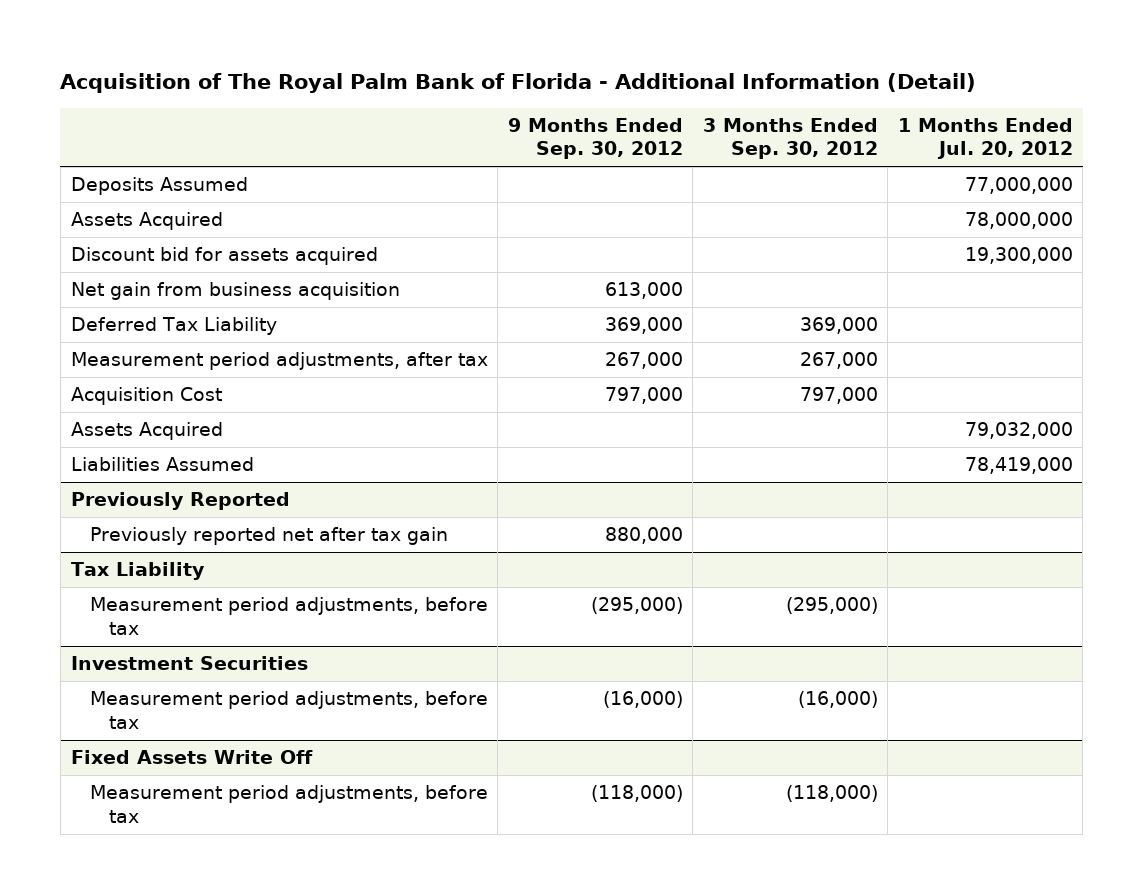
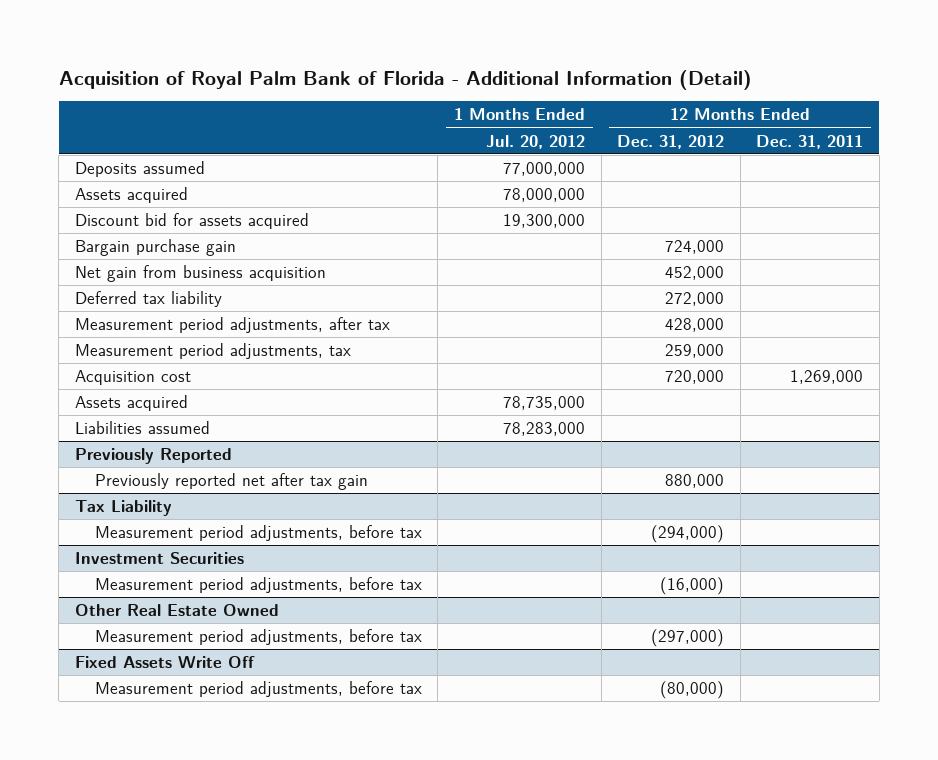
- Acquisition of The Royal Palm Bank of Florida - Additional Information (Detail)
+ Acquisition of Royal Palm Bank of Florida - Additional Information (Detail)
- | 9 Months Ended Sep. 30, 2012 | 3 Months Ended Sep. 30, 2012 | 1 Months Ended Jul. 20, 2012
+ | 1 Months Ended Jul. 20, 2012 | 12 Months Ended Dec. 31, 2012 | 12 Months Ended Dec. 31, 2011
- Deposits Assumed | | | 77,000,000
- Assets Acquired | | | 78,000,000
+ Deposits assumed | 77,000,000 | |
+ Assets acquired | 78,000,000 | |
+ Bargain purchase gain | | 724,000 |
- Deferred Tax Liability | 369,000 | 369,000 |
+ Deferred tax liability | | 272,000 |
- Acquisition Cost | 797,000 | 797,000 |
- Assets Acquired | | | 79,032,000
- Liabilities Assumed | | | 78,419,000
+ Measurement period adjustments, tax | | 259,000 |
+ Acquisition cost | | 720,000 | 1,269,000
+ Assets acquired | 78,735,000 | |
+ Liabilities assumed | 78,283,000 | |
+ Other Real Estate Owned
+ Measurement period adjustments, before tax | | (297,000) |

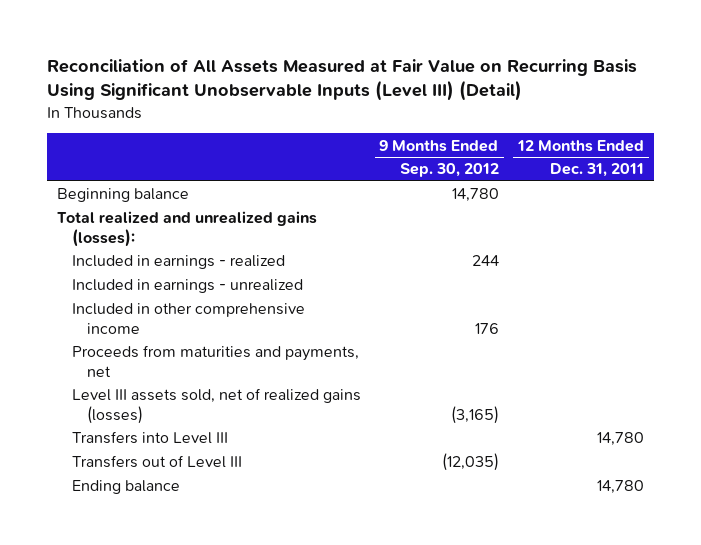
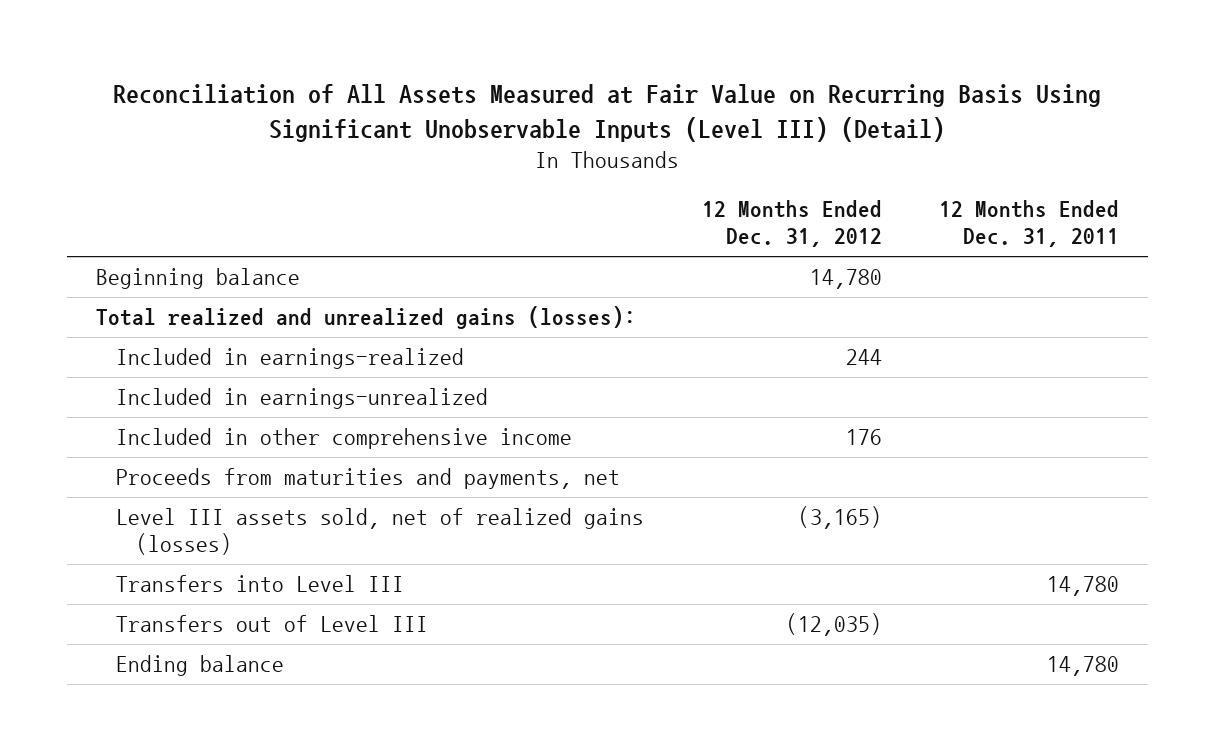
- | 9 Months Ended Sep. 30, 2012 | 12 Months Ended Dec. 31, 2011
+ | 12 Months Ended Dec. 31, 2012 | 12 Months Ended Dec. 31, 2011
- Included in earnings - realized | 244 |
- Included in earnings - unrealized
+ Included in earnings-realized | 244 |
+ Included in earnings-unrealized

